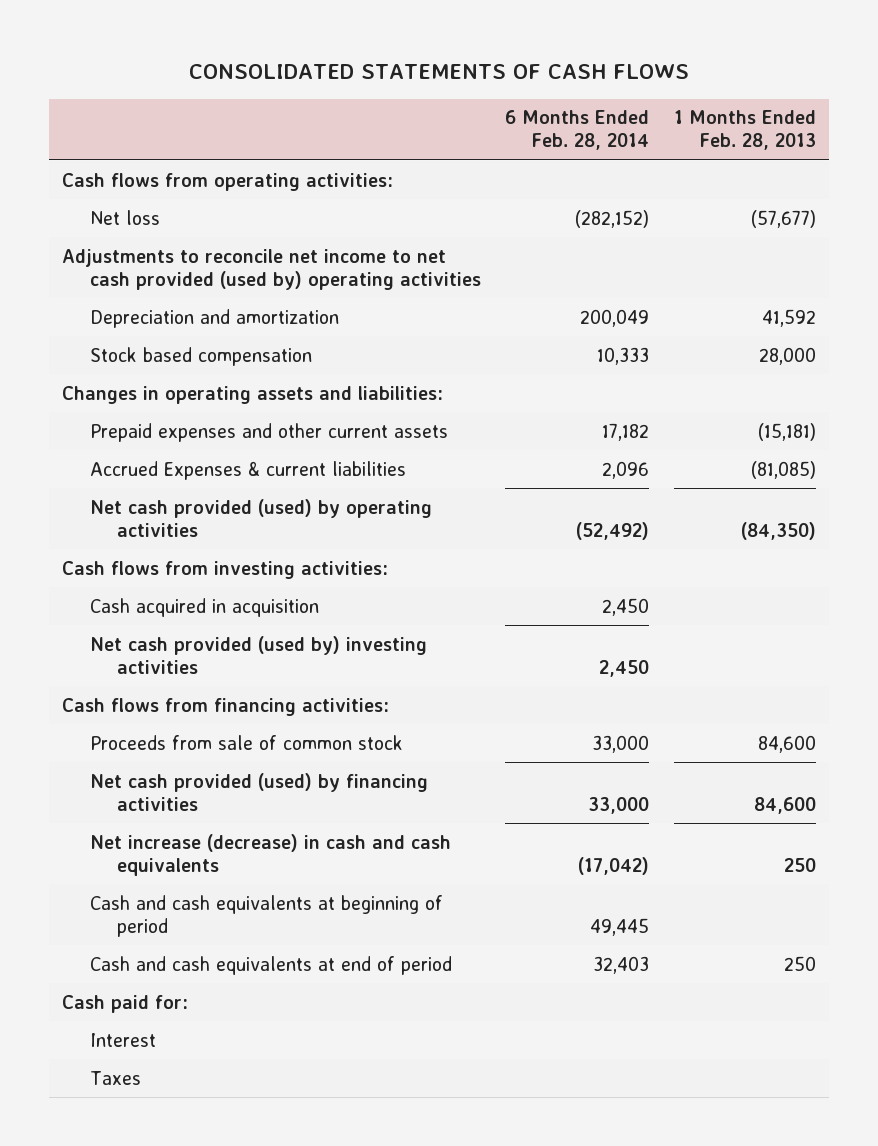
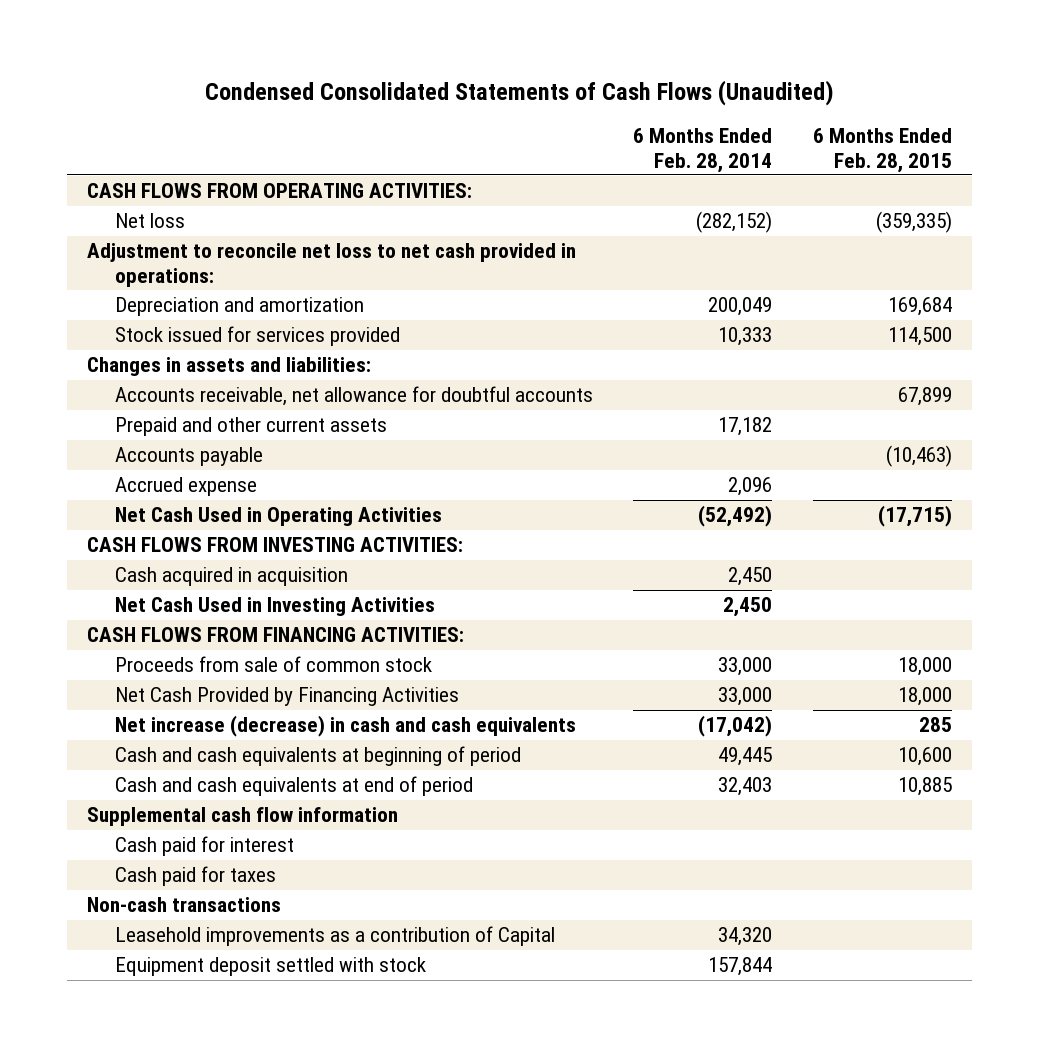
- CONSOLIDATED STATEMENTS OF CASH FLOWS
+ Condensed Consolidated Statements of Cash Flows (Unaudited)
- | 6 Months Ended Feb. 28, 2014 | 1 Months Ended Feb. 28, 2013
+ | 6 Months Ended Feb. 28, 2014 | 6 Months Ended Feb. 28, 2015
- Cash flows from operating activities:
+ CASH FLOWS FROM OPERATING ACTIVITIES:
- Adjustments to reconcile net income to net cash provided (used by) operating activities
+ Adjustment to reconcile net loss to net cash provided in operations:
- Stock based compensation | 10,333 | 28,000
- Changes in operating assets and liabilities:
- Prepaid expenses and other current assets | 17,182 | (15,181)
- Accrued Expenses & current liabilities | 2,096 | (81,085)
- Net cash provided (used) by operating activities | (52,492) | (84,350)
- Cash flows from investing activities:
+ Stock issued for services provided | 10,333 | 114,500
+ Changes in assets and liabilities:
+ Accounts receivable, net allowance for doubtful accounts | | 67,899
+ Prepaid and other current assets | 17,182 |
+ Accounts payable | | (10,463)
+ Accrued expense | 2,096 |
+ Net Cash Used in Operating Activities | (52,492) | (17,715)
+ CASH FLOWS FROM INVESTING ACTIVITIES:
- Net cash provided (used by) investing activities | 2,450 |
- Cash flows from financing activities:
+ Net Cash Used in Investing Activities | 2,450 |
+ CASH FLOWS FROM FINANCING ACTIVITIES:
- Net cash provided (used) by financing activities | 33,000 | 84,600
+ Net Cash Provided by Financing Activities | 33,000 | 18,000
- Cash paid for:
- Interest
- Taxes
+ Supplemental cash flow information
+ Cash paid for interest
+ Cash paid for taxes
+ Non-cash transactions
+ Leasehold improvements as a contribution of Capital | 34,320 |
+ Equipment deposit settled with stock | 157,844 |

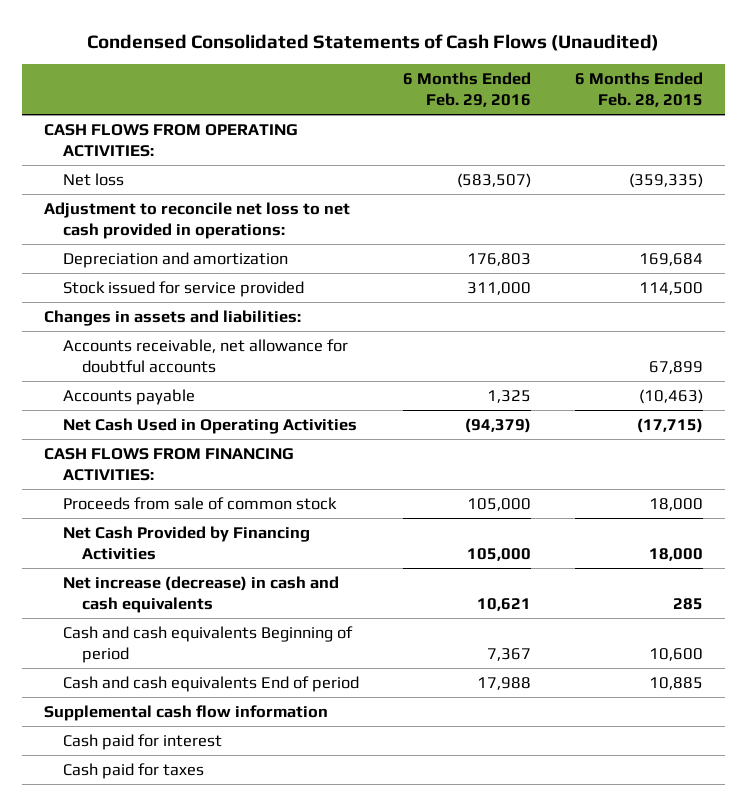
- | 6 Months Ended Feb. 28, 2014 | 6 Months Ended Feb. 28, 2015
+ | 6 Months Ended Feb. 29, 2016 | 6 Months Ended Feb. 28, 2015
- Stock issued for services provided | 10,333 | 114,500
+ Stock issued for service provided | 311,000 | 114,500
- Prepaid and other current assets | 17,182 |
- Accrued expense | 2,096 |
- CASH FLOWS FROM INVESTING ACTIVITIES:
- Cash acquired in acquisition | 2,450 |
- Net Cash Used in Investing Activities | 2,450 |
- Cash and cash equivalents at beginning of period | 49,445 | 10,600
- Cash and cash equivalents at end of period | 32,403 | 10,885
+ Cash and cash equivalents Beginning of period | 7,367 | 10,600
+ Cash and cash equivalents End of period | 17,988 | 10,885
- Non-cash transactions
- Leasehold improvements as a contribution of Capital | 34,320 |
- Equipment deposit settled with stock | 157,844 |

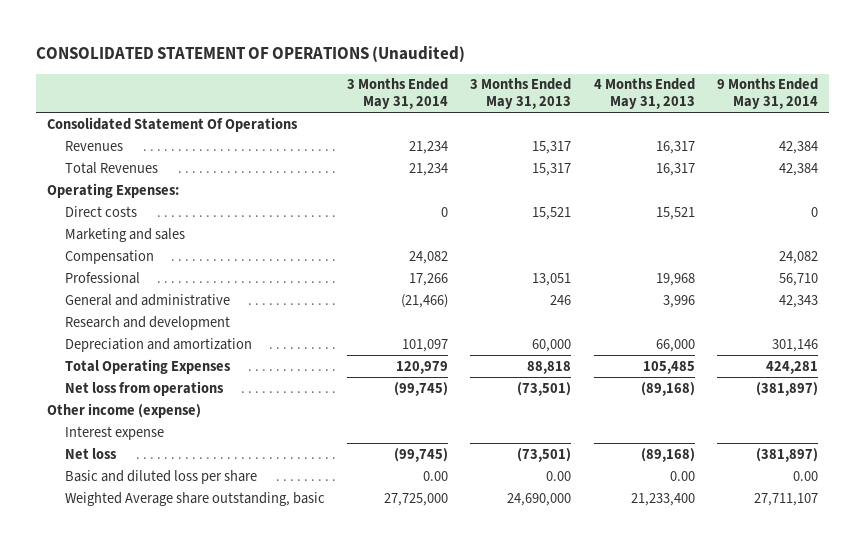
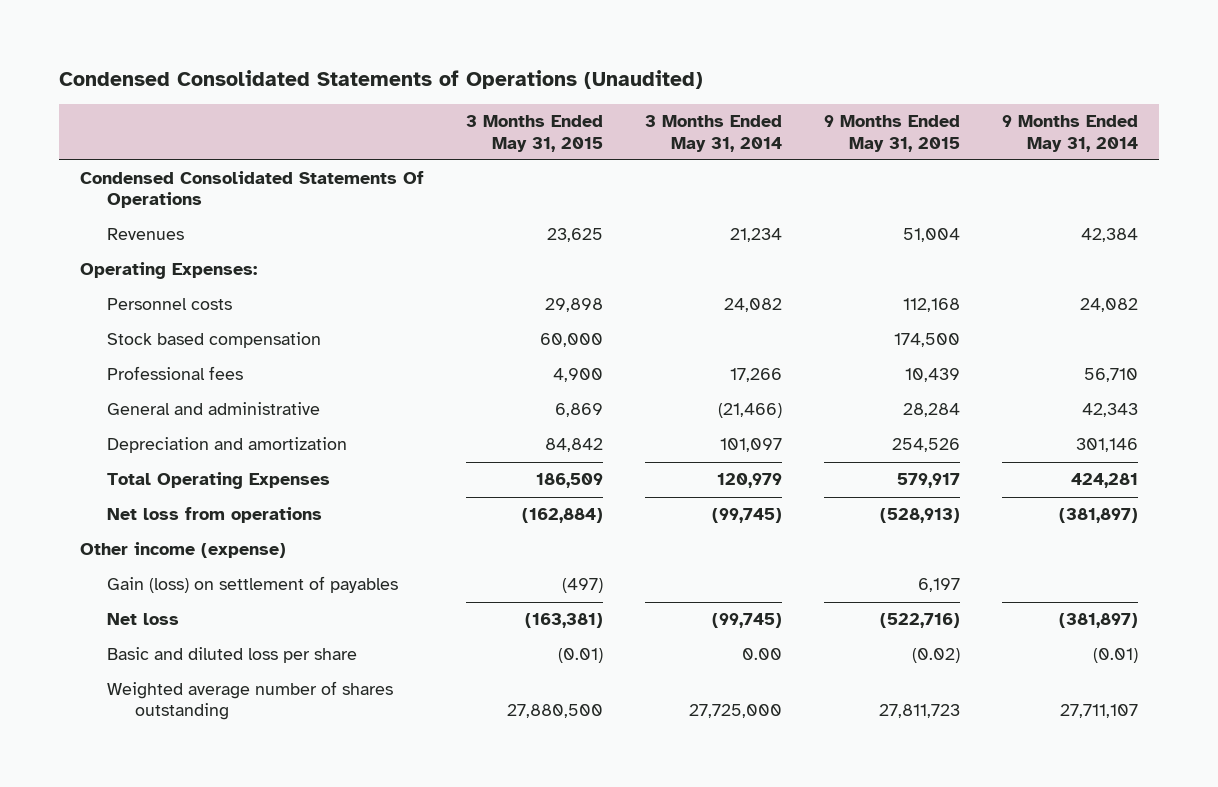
- CONSOLIDATED STATEMENT OF OPERATIONS (Unaudited)
+ Condensed Consolidated Statements of Operations (Unaudited)
- | 3 Months Ended May 31, 2014 | 3 Months Ended May 31, 2013 | 4 Months Ended May 31, 2013 | 9 Months Ended May 31, 2014
+ | 3 Months Ended May 31, 2015 | 3 Months Ended May 31, 2014 | 9 Months Ended May 31, 2015 | 9 Months Ended May 31, 2014
- Consolidated Statement Of Operations
+ Condensed Consolidated Statements Of Operations
- Total Revenues | 21,234 | 15,317 | 16,317 | 42,384
- Direct costs | 0 | 15,521 | 15,521 | 0
- Marketing and sales
- Compensation | 24,082 | | | 24,082
- Professional | 17,266 | 13,051 | 19,968 | 56,710
+ Personnel costs | 29,898 | 24,082 | 112,168 | 24,082
+ Stock based compensation | 60,000 | | 174,500 |
+ Professional fees | 4,900 | 17,266 | 10,439 | 56,710
- Research and development
- Interest expense
+ Gain (loss) on settlement of payables | (497) | | 6,197 |
- Basic and diluted loss per share | 0.00 | 0.00 | 0.00 | 0.00
- Weighted Average share outstanding, basic | 27,725,000 | 24,690,000 | 21,233,400 | 27,711,107
+ Basic and diluted loss per share | (0.01) | 0.00 | (0.02) | (0.01)
+ Weighted average number of shares outstanding | 27,880,500 | 27,725,000 | 27,811,723 | 27,711,107

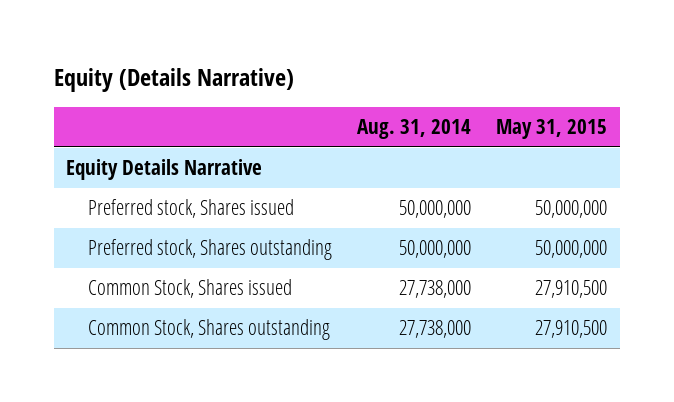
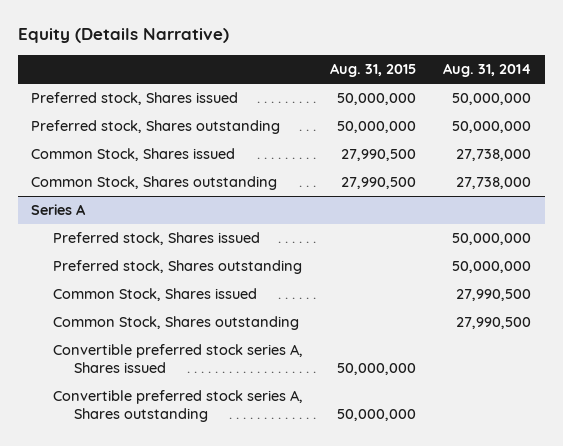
- | Aug. 31, 2014 | May 31, 2015
+ | Aug. 31, 2015 | Aug. 31, 2014
- Equity Details Narrative
+ Series A
+ Preferred stock, Shares issued | | 50,000,000
+ Preferred stock, Shares outstanding | | 50,000,000
+ Common Stock, Shares issued | | 27,990,500
+ Common Stock, Shares outstanding | | 27,990,500
+ Convertible preferred stock series A, Shares issued | 50,000,000 |
+ Convertible preferred stock series A, Shares outstanding | 50,000,000 |

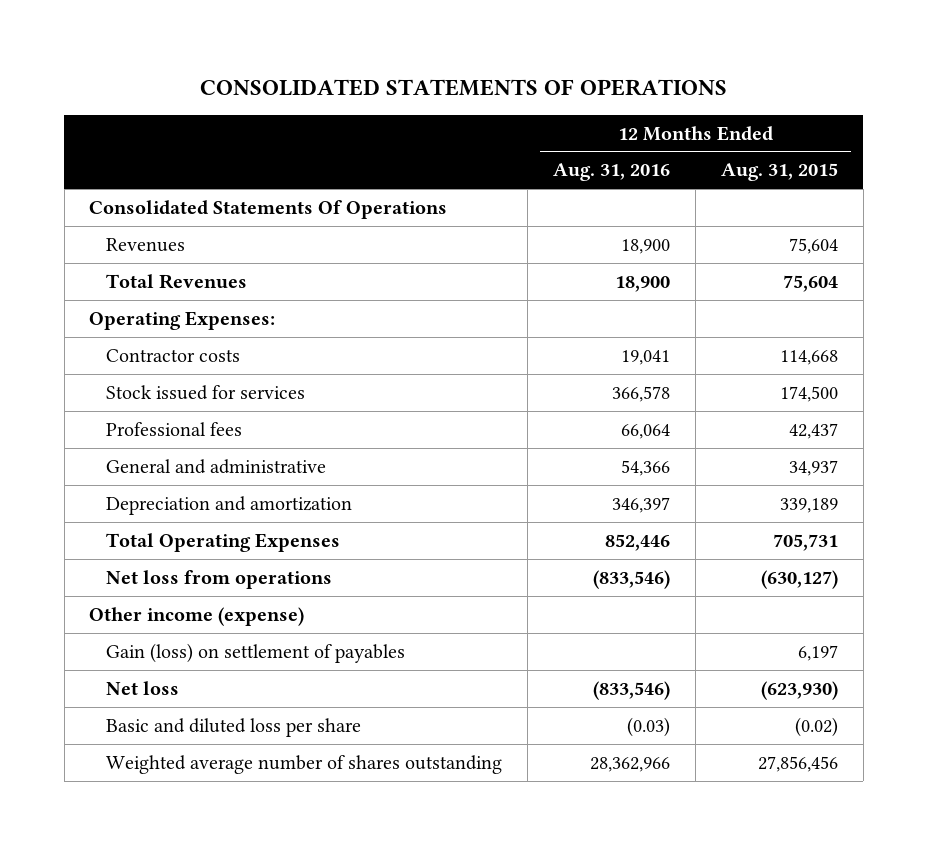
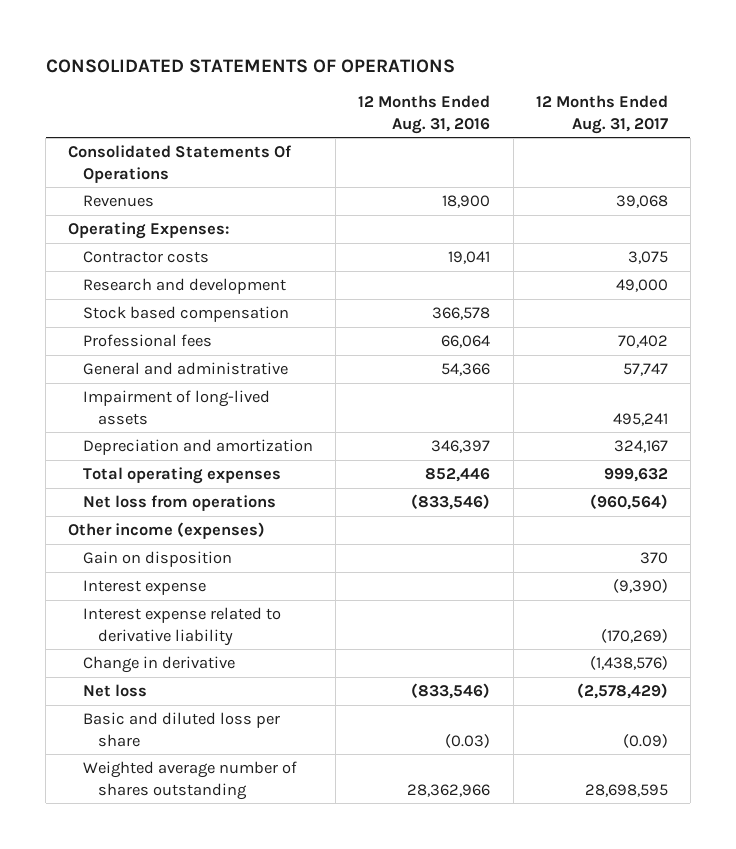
- | 12 Months Ended Aug. 31, 2016 | 12 Months Ended Aug. 31, 2015
+ | 12 Months Ended Aug. 31, 2016 | 12 Months Ended Aug. 31, 2017
- Total Revenues | 18,900 | 75,604
- Stock issued for services | 366,578 | 174,500
+ Research and development | | 49,000
+ Stock based compensation | 366,578 |
+ Impairment of long-lived assets | | 495,241
- Total Operating Expenses | 852,446 | 705,731
+ Total operating expenses | 852,446 | 999,632
- Other income (expense)
- Gain (loss) on settlement of payables | | 6,197
+ Other income (expenses)
+ Gain on disposition | | 370
+ Interest expense | | (9,390)
+ Interest expense related to derivative liability | | (170,269)
+ Change in derivative | | (1,438,576)

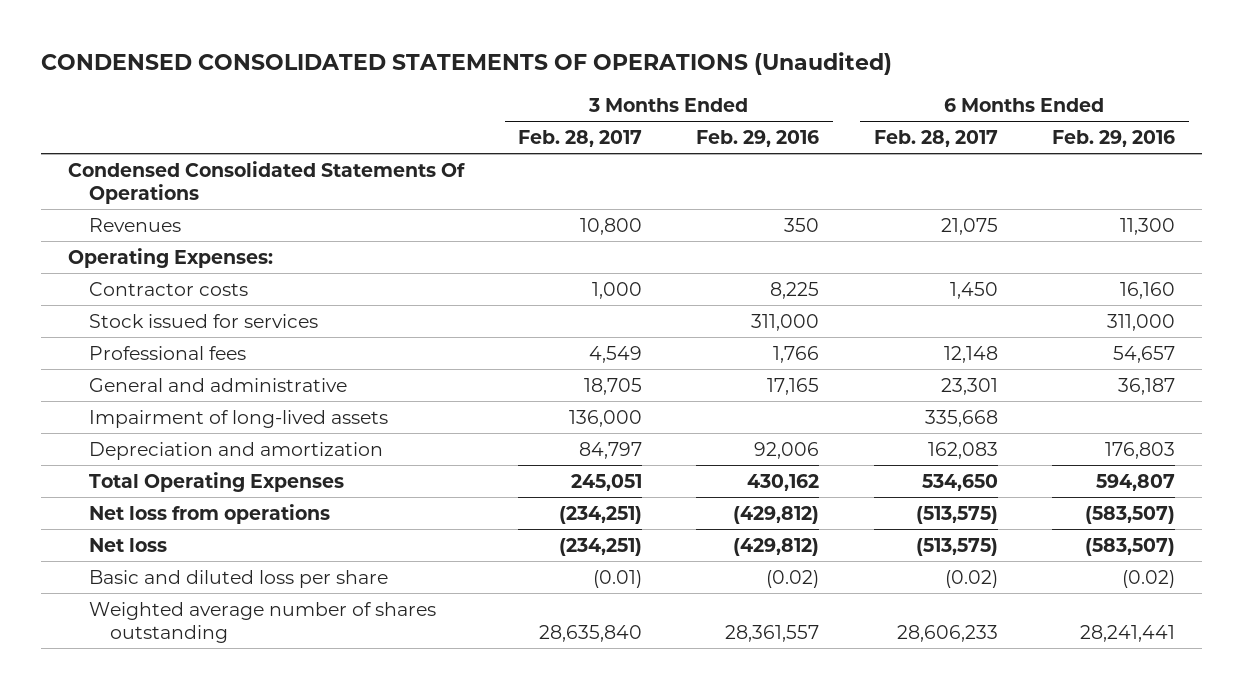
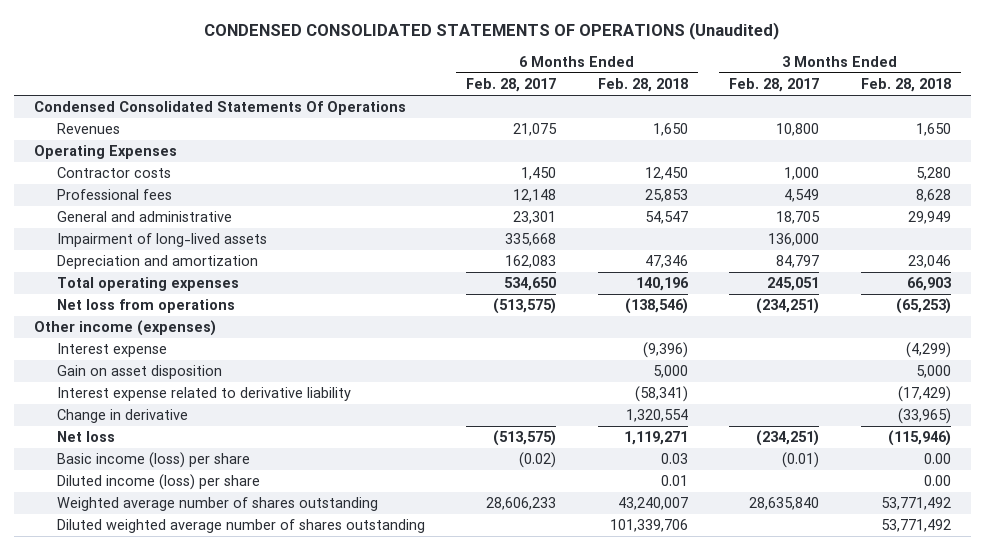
- | 3 Months Ended Feb. 28, 2017 | 3 Months Ended Feb. 29, 2016 | 6 Months Ended Feb. 28, 2017 | 6 Months Ended Feb. 29, 2016
+ | 6 Months Ended Feb. 28, 2017 | 6 Months Ended Feb. 28, 2018 | 3 Months Ended Feb. 28, 2017 | 3 Months Ended Feb. 28, 2018
- Operating Expenses:
+ Operating Expenses
- Stock issued for services | | 311,000 | | 311,000
- Total Operating Expenses | 245,051 | 430,162 | 534,650 | 594,807
+ Total operating expenses | 534,650 | 140,196 | 245,051 | 66,903
+ Other income (expenses)
+ Interest expense | | (9,396) | | (4,299)
+ Gain on asset disposition | | 5,000 | | 5,000
+ Interest expense related to derivative liability | | (58,341) | | (17,429)
+ Change in derivative | | 1,320,554 | | (33,965)
- Basic and diluted loss per share | (0.01) | (0.02) | (0.02) | (0.02)
+ Basic income (loss) per share | (0.02) | 0.03 | (0.01) | 0.00
+ Diluted income (loss) per share | | 0.01 | | 0.00
+ Diluted weighted average number of shares outstanding | | 101,339,706 | | 53,771,492

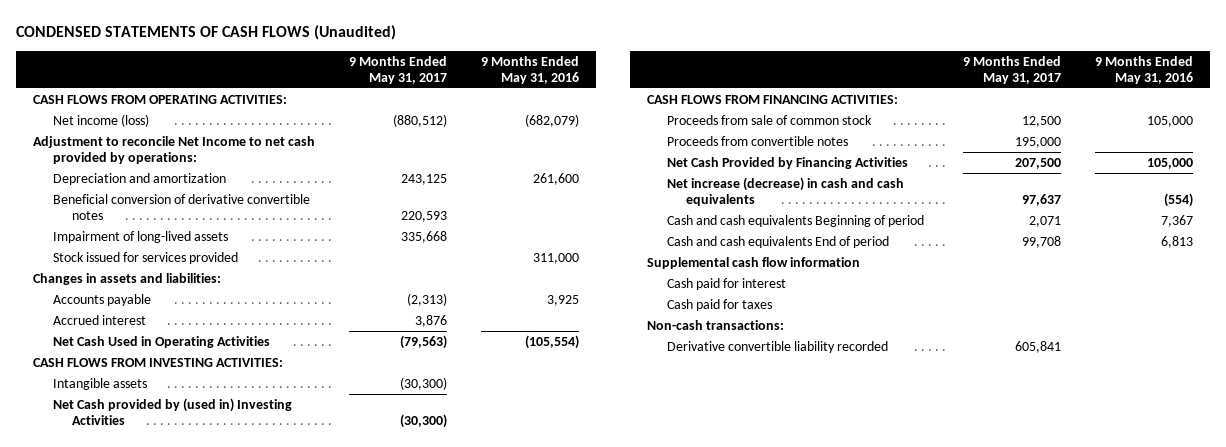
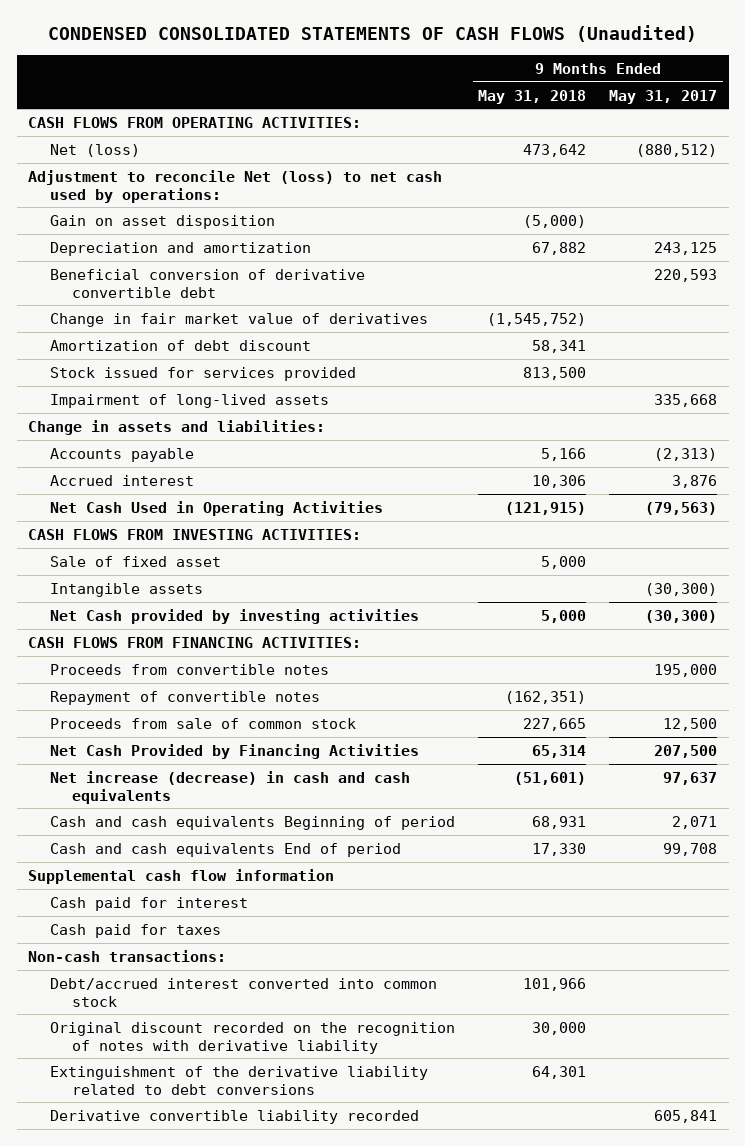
- CONDENSED STATEMENTS OF CASH FLOWS (Unaudited)
+ CONDENSED CONSOLIDATED STATEMENTS OF CASH FLOWS (Unaudited)
- | 9 Months Ended May 31, 2017 | 9 Months Ended May 31, 2016
+ | 9 Months Ended May 31, 2018 | 9 Months Ended May 31, 2017
- Net income (loss) | (880,512) | (682,079)
- Adjustment to reconcile Net Income to net cash provided by operations:
+ Net (loss) | 473,642 | (880,512)
+ Adjustment to reconcile Net (loss) to net cash used by operations:
+ Gain on asset disposition | (5,000) |
- Beneficial conversion of derivative convertible notes | 220,593 |
+ Beneficial conversion of derivative convertible debt | | 220,593
+ Change in fair market value of derivatives | (1,545,752) |
+ Amortization of debt discount | 58,341 |
- Changes in assets and liabilities:
moved down: Impairment of long-lived assets | | 335,668
+ Change in assets and liabilities:
+ Sale of fixed asset | 5,000 |
- Net Cash provided by (used in) Investing Activities | (30,300) |
+ Net Cash provided by investing activities | 5,000 | (30,300)
+ Repayment of convertible notes | (162,351) |
moved down: Proceeds from sale of common stock | 227,665 | 12,500
+ Debt/accrued interest converted into common stock | 101,966 |
+ Original discount recorded on the recognition of notes with derivative liability | 30,000 |
+ Extinguishment of the derivative liability related to debt conversions | 64,301 |

